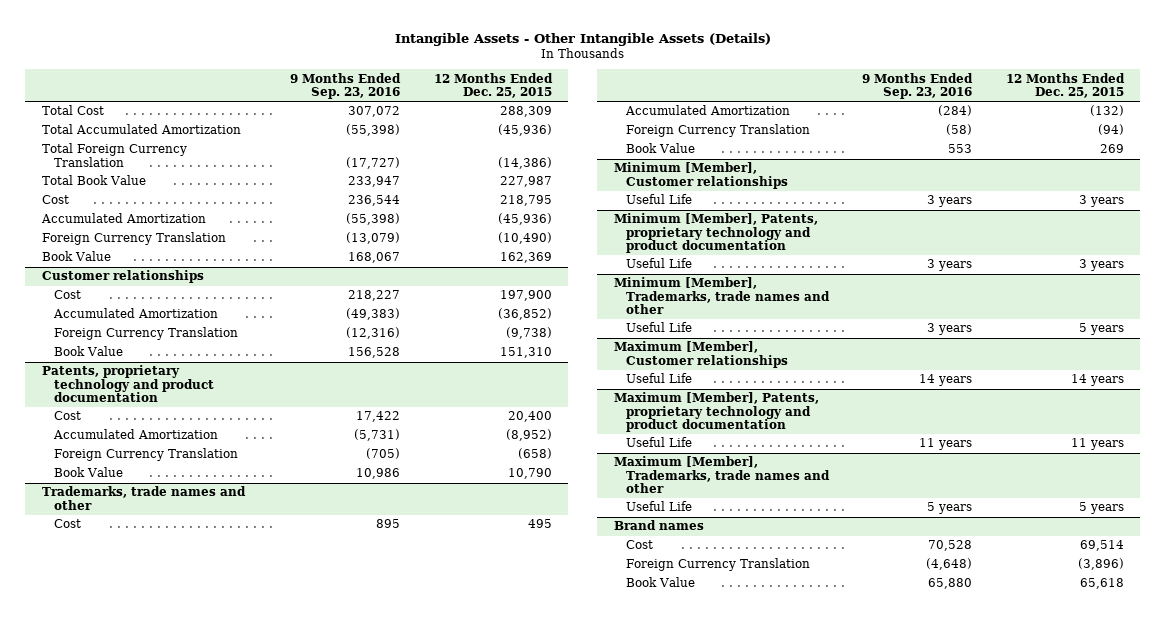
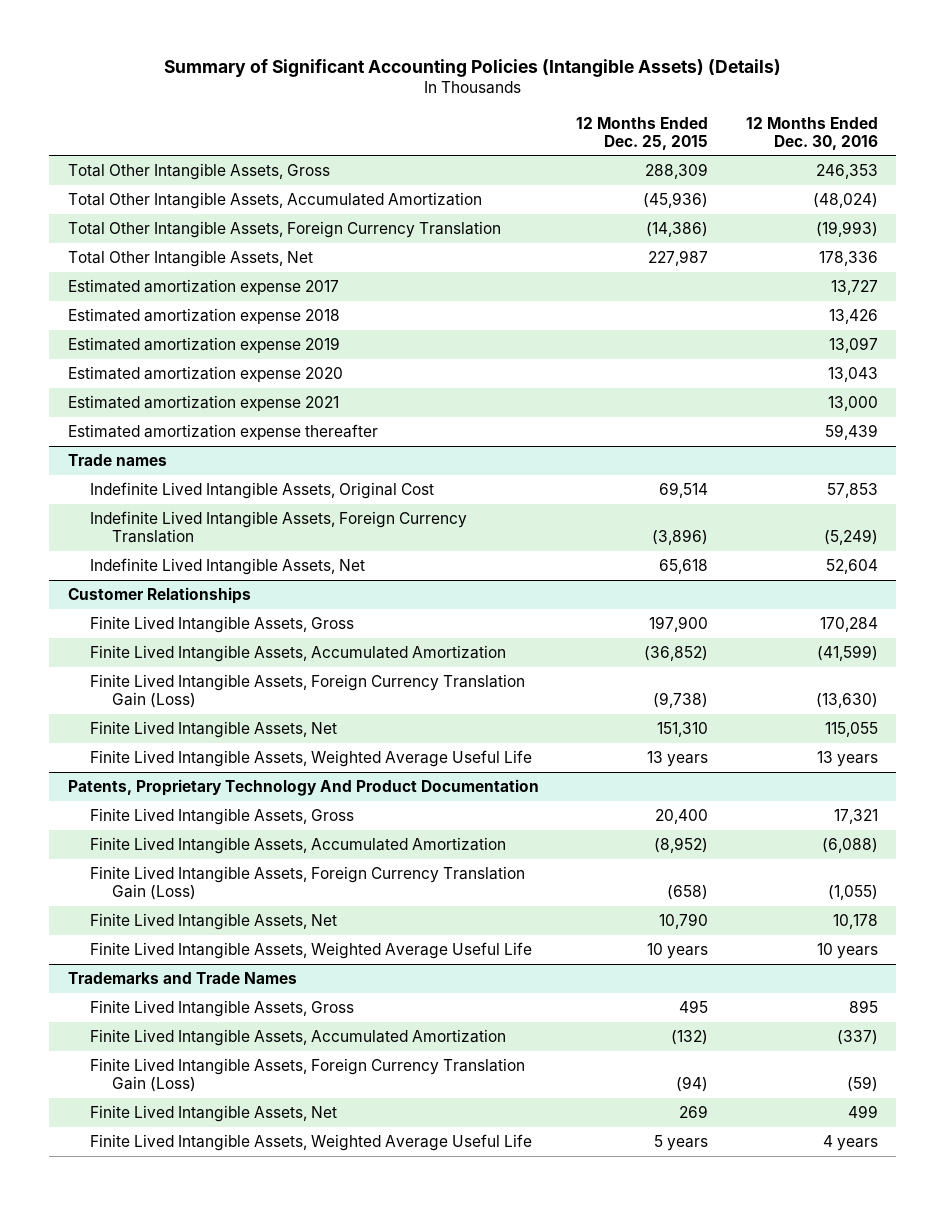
- Intangible Assets - Other Intangible Assets (Details)
+ Summary of Significant Accounting Policies (Intangible Assets) (Details)
- | 9 Months Ended Sep. 23, 2016 | 12 Months Ended Dec. 25, 2015
+ | 12 Months Ended Dec. 25, 2015 | 12 Months Ended Dec. 30, 2016
- Total Cost | 307,072 | 288,309
- Total Accumulated Amortization | (55,398) | (45,936)
- Total Foreign Currency Translation | (17,727) | (14,386)
- Total Book Value | 233,947 | 227,987
- Cost | 236,544 | 218,795
- Accumulated Amortization | (55,398) | (45,936)
- Foreign Currency Translation | (13,079) | (10,490)
- Book Value | 168,067 | 162,369
- Customer relationships
- Cost | 218,227 | 197,900
- Accumulated Amortization | (49,383) | (36,852)
- Foreign Currency Translation | (12,316) | (9,738)
- Book Value | 156,528 | 151,310
- Patents, proprietary technology and product documentation
- Cost | 17,422 | 20,400
- Accumulated Amortization | (5,731) | (8,952)
- Foreign Currency Translation | (705) | (658)
- Book Value | 10,986 | 10,790
- Trademarks, trade names and other
- Cost | 895 | 495
- Accumulated Amortization | (284) | (132)
- Foreign Currency Translation | (58) | (94)
- Book Value | 553 | 269
- Minimum [Member], Customer relationships
- Useful Life | 3 years | 3 years
- Minimum [Member], Patents, proprietary technology and product documentation
- Useful Life | 3 years | 3 years
- Minimum [Member], Trademarks, trade names and other
- Useful Life | 3 years | 5 years
- Maximum [Member], Customer relationships
- Useful Life | 14 years | 14 years
- Maximum [Member], Patents, proprietary technology and product documentation
- Useful Life | 11 years | 11 years
- Maximum [Member], Trademarks, trade names and other
- Useful Life | 5 years | 5 years
- Brand names
- Cost | 70,528 | 69,514
- Foreign Currency Translation | (4,648) | (3,896)
- Book Value | 65,880 | 65,618
+ Total Other Intangible Assets, Gross | 288,309 | 246,353
+ Total Other Intangible Assets, Accumulated Amortization | (45,936) | (48,024)
+ Total Other Intangible Assets, Foreign Currency Translation | (14,386) | (19,993)
+ Total Other Intangible Assets, Net | 227,987 | 178,336
+ Estimated amortization expense 2017 | | 13,727
+ Estimated amortization expense 2018 | | 13,426
+ Estimated amortization expense 2019 | | 13,097
+ Estimated amortization expense 2020 | | 13,043
+ Estimated amortization expense 2021 | | 13,000
+ Estimated amortization expense thereafter | | 59,439
+ Trade names
+ Indefinite Lived Intangible Assets, Original Cost | 69,514 | 57,853
+ Indefinite Lived Intangible Assets, Foreign Currency Translation | (3,896) | (5,249)
+ Indefinite Lived Intangible Assets, Net | 65,618 | 52,604
+ Customer Relationships
+ Finite Lived Intangible Assets, Gross | 197,900 | 170,284
+ Finite Lived Intangible Assets, Accumulated Amortization | (36,852) | (41,599)
+ Finite Lived Intangible Assets, Foreign Currency Translation Gain (Loss) | (9,738) | (13,630)
+ Finite Lived Intangible Assets, Net | 151,310 | 115,055
+ Finite Lived Intangible Assets, Weighted Average Useful Life | 13 years | 13 years
+ Patents, Proprietary Technology And Product Documentation
+ Finite Lived Intangible Assets, Gross | 20,400 | 17,321
+ Finite Lived Intangible Assets, Accumulated Amortization | (8,952) | (6,088)
+ Finite Lived Intangible Assets, Foreign Currency Translation Gain (Loss) | (658) | (1,055)
+ Finite Lived Intangible Assets, Net | 10,790 | 10,178
+ Finite Lived Intangible Assets, Weighted Average Useful Life | 10 years | 10 years
+ Trademarks and Trade Names
+ Finite Lived Intangible Assets, Gross | 495 | 895
+ Finite Lived Intangible Assets, Accumulated Amortization | (132) | (337)
+ Finite Lived Intangible Assets, Foreign Currency Translation Gain (Loss) | (94) | (59)
+ Finite Lived Intangible Assets, Net | 269 | 499
+ Finite Lived Intangible Assets, Weighted Average Useful Life | 5 years | 4 years

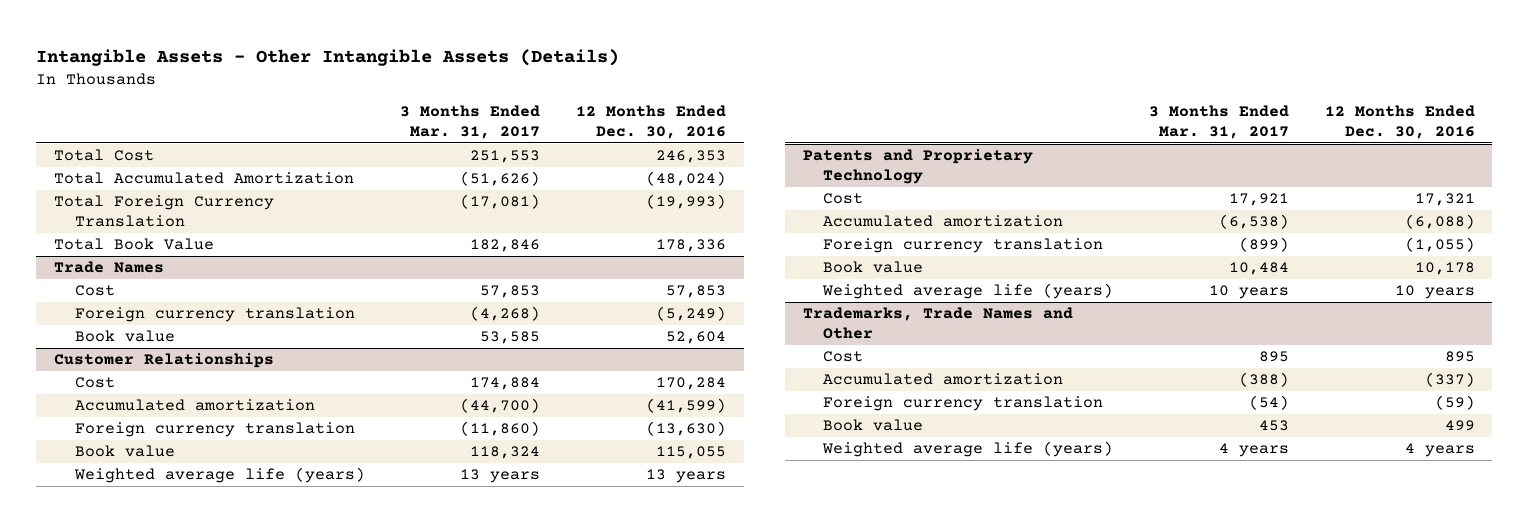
- Summary of Significant Accounting Policies (Intangible Assets) (Details)
+ Intangible Assets - Other Intangible Assets (Details)
- | 12 Months Ended Dec. 25, 2015 | 12 Months Ended Dec. 30, 2016
+ | 3 Months Ended Mar. 31, 2017 | 12 Months Ended Dec. 30, 2016
- Total Other Intangible Assets, Gross | 288,309 | 246,353
- Total Other Intangible Assets, Accumulated Amortization | (45,936) | (48,024)
- Total Other Intangible Assets, Foreign Currency Translation | (14,386) | (19,993)
- Total Other Intangible Assets, Net | 227,987 | 178,336
- Estimated amortization expense 2017 | | 13,727
- Estimated amortization expense 2018 | | 13,426
- Estimated amortization expense 2019 | | 13,097
- Estimated amortization expense 2020 | | 13,043
- Estimated amortization expense 2021 | | 13,000
- Estimated amortization expense thereafter | | 59,439
- Trade names
- Indefinite Lived Intangible Assets, Original Cost | 69,514 | 57,853
- Indefinite Lived Intangible Assets, Foreign Currency Translation | (3,896) | (5,249)
- Indefinite Lived Intangible Assets, Net | 65,618 | 52,604
+ Total Cost | 251,553 | 246,353
+ Total Accumulated Amortization | (51,626) | (48,024)
+ Total Foreign Currency Translation | (17,081) | (19,993)
+ Total Book Value | 182,846 | 178,336
+ Trade Names
+ Cost | 57,853 | 57,853
+ Foreign currency translation | (4,268) | (5,249)
+ Book value | 53,585 | 52,604
@ Customer Relationships
- Finite Lived Intangible Assets, Gross | 197,900 | 170,284
- Finite Lived Intangible Assets, Accumulated Amortization | (36,852) | (41,599)
- Finite Lived Intangible Assets, Foreign Currency Translation Gain (Loss) | (9,738) | (13,630)
- Finite Lived Intangible Assets, Net | 151,310 | 115,055
- Finite Lived Intangible Assets, Weighted Average Useful Life | 13 years | 13 years
- Patents, Proprietary Technology And Product Documentation
- Finite Lived Intangible Assets, Gross | 20,400 | 17,321
- Finite Lived Intangible Assets, Accumulated Amortization | (8,952) | (6,088)
- Finite Lived Intangible Assets, Foreign Currency Translation Gain (Loss) | (658) | (1,055)
- Finite Lived Intangible Assets, Net | 10,790 | 10,178
- Finite Lived Intangible Assets, Weighted Average Useful Life | 10 years | 10 years
- Trademarks and Trade Names
- Finite Lived Intangible Assets, Gross | 495 | 895
- Finite Lived Intangible Assets, Accumulated Amortization | (132) | (337)
- Finite Lived Intangible Assets, Foreign Currency Translation Gain (Loss) | (94) | (59)
- Finite Lived Intangible Assets, Net | 269 | 499
- Finite Lived Intangible Assets, Weighted Average Useful Life | 5 years | 4 years
@ Customer Relationships
+ Cost | 174,884 | 170,284
+ Accumulated amortization | (44,700) | (41,599)
+ Foreign currency translation | (11,860) | (13,630)
+ Book value | 118,324 | 115,055
+ Weighted average life (years) | 13 years | 13 years
+ Patents and Proprietary Technology
+ Cost | 17,921 | 17,321
+ Accumulated amortization | (6,538) | (6,088)
+ Foreign currency translation | (899) | (1,055)
+ Book value | 10,484 | 10,178
+ Weighted average life (years) | 10 years | 10 years
+ Trademarks, Trade Names and Other
+ Cost | 895 | 895
+ Accumulated amortization | (388) | (337)
+ Foreign currency translation | (54) | (59)
+ Book value | 453 | 499
+ Weighted average life (years) | 4 years | 4 years

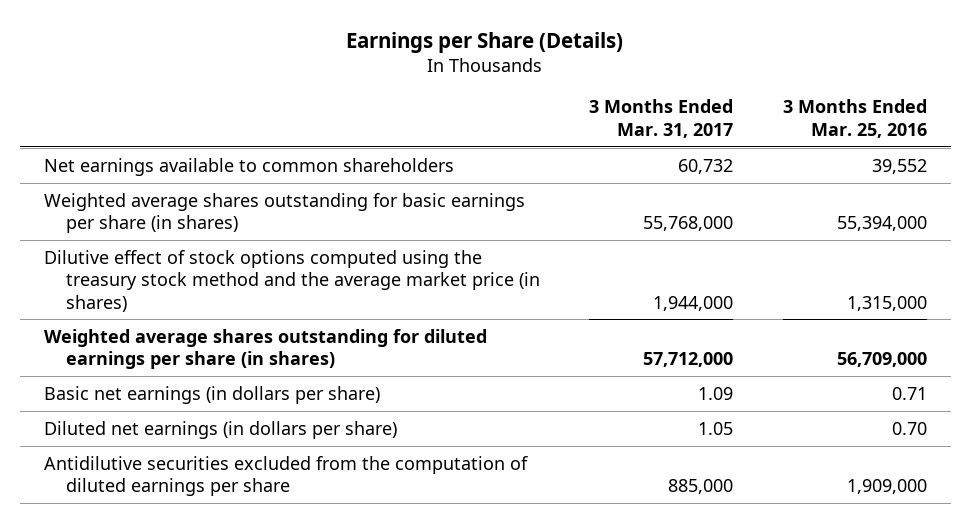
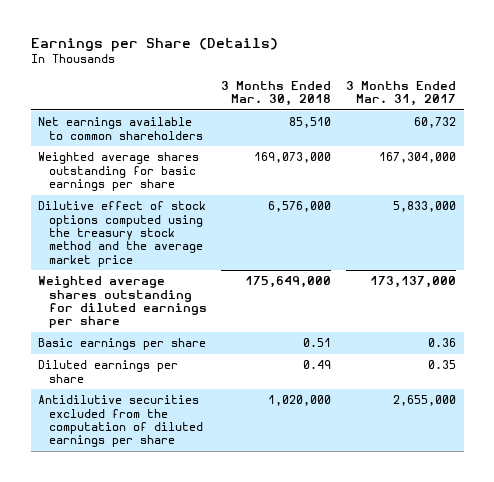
- | 3 Months Ended Mar. 31, 2017 | 3 Months Ended Mar. 25, 2016
+ | 3 Months Ended Mar. 30, 2018 | 3 Months Ended Mar. 31, 2017
- Weighted average shares outstanding for basic earnings per share (in shares) | 55,768,000 | 55,394,000
- Dilutive effect of stock options computed using the treasury stock method and the average market price (in shares) | 1,944,000 | 1,315,000
- Weighted average shares outstanding for diluted earnings per share (in shares) | 57,712,000 | 56,709,000
- Basic net earnings (in dollars per share) | 1.09 | 0.71
- Diluted net earnings (in dollars per share) | 1.05 | 0.70
- Antidilutive securities excluded from the computation of diluted earnings per share | 885,000 | 1,909,000
+ Weighted average shares outstanding for basic earnings per share | 169,073,000 | 167,304,000
+ Dilutive effect of stock options computed using the treasury stock method and the average market price | 6,576,000 | 5,833,000
+ Weighted average shares outstanding for diluted earnings per share | 175,649,000 | 173,137,000
+ Basic earnings per share | 0.51 | 0.36
+ Diluted earnings per share | 0.49 | 0.35
+ Antidilutive securities excluded from the computation of diluted earnings per share | 1,020,000 | 2,655,000

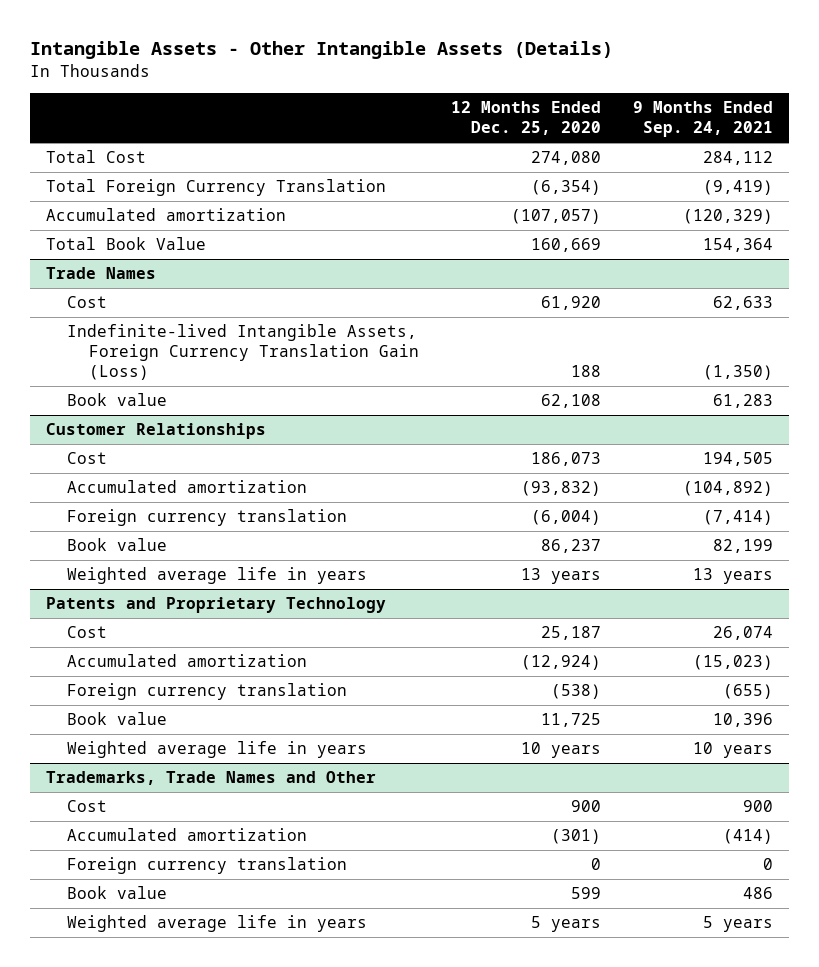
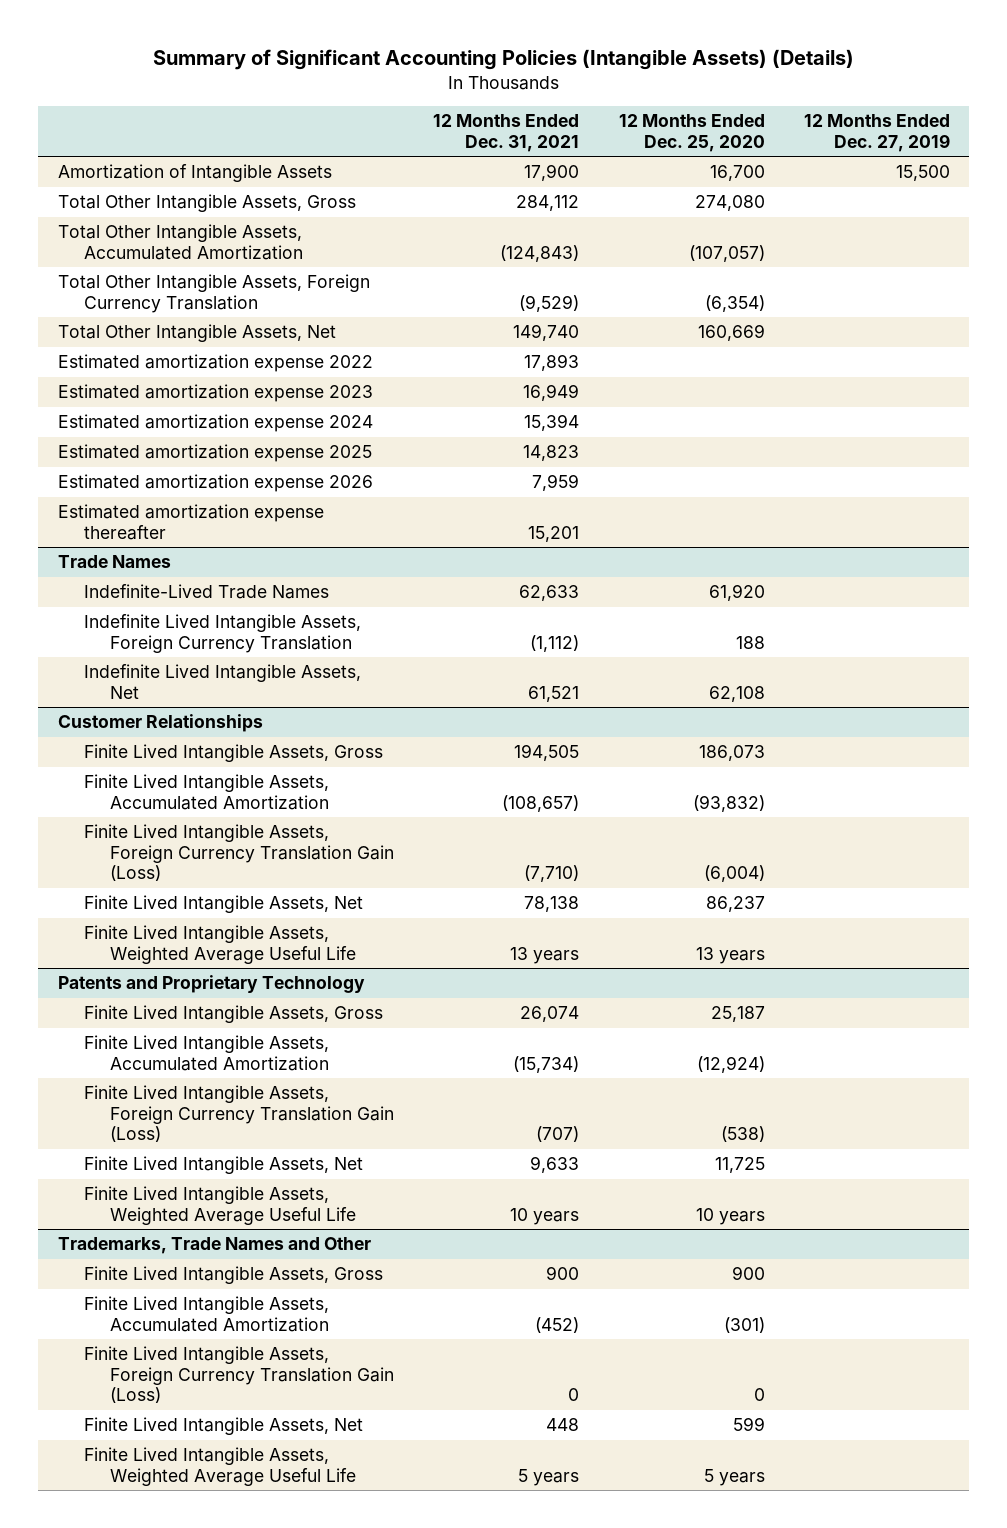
- Intangible Assets - Other Intangible Assets (Details)
+ Summary of Significant Accounting Policies (Intangible Assets) (Details)
- | 12 Months Ended Dec. 25, 2020 | 9 Months Ended Sep. 24, 2021
+ | 12 Months Ended Dec. 31, 2021 | 12 Months Ended Dec. 25, 2020 | 12 Months Ended Dec. 27, 2019
- Total Cost | 274,080 | 284,112
- Total Foreign Currency Translation | (6,354) | (9,419)
- Accumulated amortization | (107,057) | (120,329)
- Total Book Value | 160,669 | 154,364
+ Amortization of Intangible Assets | 17,900 | 16,700 | 15,500
+ Total Other Intangible Assets, Gross | 284,112 | 274,080 |
+ Total Other Intangible Assets, Accumulated Amortization | (124,843) | (107,057) |
+ Total Other Intangible Assets, Foreign Currency Translation | (9,529) | (6,354) |
+ Total Other Intangible Assets, Net | 149,740 | 160,669 |
+ Estimated amortization expense 2022 | 17,893 | |
+ Estimated amortization expense 2023 | 16,949 | |
+ Estimated amortization expense 2024 | 15,394 | |
+ Estimated amortization expense 2025 | 14,823 | |
+ Estimated amortization expense 2026 | 7,959 | |
+ Estimated amortization expense thereafter | 15,201 | |
@ Trade Names
- Cost | 61,920 | 62,633
- Indefinite-lived Intangible Assets, Foreign Currency Translation Gain (Loss) | 188 | (1,350)
- Book value | 62,108 | 61,283
+ Indefinite-Lived Trade Names | 62,633 | 61,920 |
+ Indefinite Lived Intangible Assets, Foreign Currency Translation | (1,112) | 188 |
+ Indefinite Lived Intangible Assets, Net | 61,521 | 62,108 |
@ Customer Relationships
- Cost | 186,073 | 194,505
- Accumulated amortization | (93,832) | (104,892)
- Foreign currency translation | (6,004) | (7,414)
- Book value | 86,237 | 82,199
- Weighted average life in years | 13 years | 13 years
+ Finite Lived Intangible Assets, Gross | 194,505 | 186,073 |
+ Finite Lived Intangible Assets, Accumulated Amortization | (108,657) | (93,832) |
+ Finite Lived Intangible Assets, Foreign Currency Translation Gain (Loss) | (7,710) | (6,004) |
+ Finite Lived Intangible Assets, Net | 78,138 | 86,237 |
+ Finite Lived Intangible Assets, Weighted Average Useful Life | 13 years | 13 years |
@ Patents and Proprietary Technology
- Cost | 25,187 | 26,074
- Accumulated amortization | (12,924) | (15,023)
- Foreign currency translation | (538) | (655)
- Book value | 11,725 | 10,396
- Weighted average life in years | 10 years | 10 years
+ Finite Lived Intangible Assets, Gross | 26,074 | 25,187 |
+ Finite Lived Intangible Assets, Accumulated Amortization | (15,734) | (12,924) |
+ Finite Lived Intangible Assets, Foreign Currency Translation Gain (Loss) | (707) | (538) |
+ Finite Lived Intangible Assets, Net | 9,633 | 11,725 |
+ Finite Lived Intangible Assets, Weighted Average Useful Life | 10 years | 10 years |
@ Trademarks, Trade Names and Other
- Cost | 900 | 900
- Accumulated amortization | (301) | (414)
- Foreign currency translation | 0 | 0
- Book value | 599 | 486
- Weighted average life in years | 5 years | 5 years
+ Finite Lived Intangible Assets, Gross | 900 | 900 |
+ Finite Lived Intangible Assets, Accumulated Amortization | (452) | (301) |
+ Finite Lived Intangible Assets, Foreign Currency Translation Gain (Loss) | 0 | 0 |
+ Finite Lived Intangible Assets, Net | 448 | 599 |
+ Finite Lived Intangible Assets, Weighted Average Useful Life | 5 years | 5 years |

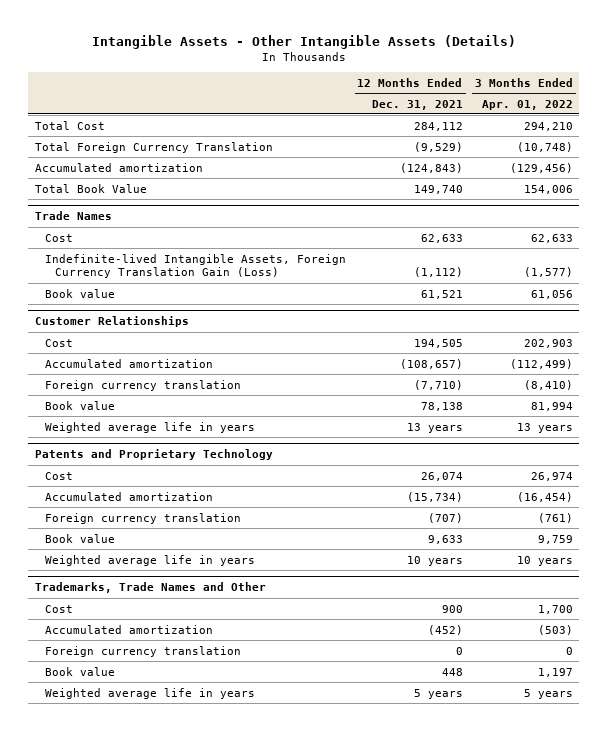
- Summary of Significant Accounting Policies (Intangible Assets) (Details)
+ Intangible Assets - Other Intangible Assets (Details)
- | 12 Months Ended Dec. 31, 2021 | 12 Months Ended Dec. 25, 2020 | 12 Months Ended Dec. 27, 2019
+ | 12 Months Ended Dec. 31, 2021 | 3 Months Ended Apr. 01, 2022
- Amortization of Intangible Assets | 17,900 | 16,700 | 15,500
- Total Other Intangible Assets, Gross | 284,112 | 274,080 |
- Total Other Intangible Assets, Accumulated Amortization | (124,843) | (107,057) |
- Total Other Intangible Assets, Foreign Currency Translation | (9,529) | (6,354) |
- Total Other Intangible Assets, Net | 149,740 | 160,669 |
- Estimated amortization expense 2022 | 17,893 | |
- Estimated amortization expense 2023 | 16,949 | |
- Estimated amortization expense 2024 | 15,394 | |
- Estimated amortization expense 2025 | 14,823 | |
- Estimated amortization expense 2026 | 7,959 | |
- Estimated amortization expense thereafter | 15,201 | |
+ Total Cost | 284,112 | 294,210
+ Total Foreign Currency Translation | (9,529) | (10,748)
+ Accumulated amortization | (124,843) | (129,456)
+ Total Book Value | 149,740 | 154,006
@ Trade Names
- Indefinite-Lived Trade Names | 62,633 | 61,920 |
- Indefinite Lived Intangible Assets, Foreign Currency Translation | (1,112) | 188 |
- Indefinite Lived Intangible Assets, Net | 61,521 | 62,108 |
+ Cost | 62,633 | 62,633
+ Indefinite-lived Intangible Assets, Foreign Currency Translation Gain (Loss) | (1,112) | (1,577)
+ Book value | 61,521 | 61,056
@ Customer Relationships
- Finite Lived Intangible Assets, Gross | 194,505 | 186,073 |
- Finite Lived Intangible Assets, Accumulated Amortization | (108,657) | (93,832) |
- Finite Lived Intangible Assets, Foreign Currency Translation Gain (Loss) | (7,710) | (6,004) |
- Finite Lived Intangible Assets, Net | 78,138 | 86,237 |
- Finite Lived Intangible Assets, Weighted Average Useful Life | 13 years | 13 years |
+ Cost | 194,505 | 202,903
+ Accumulated amortization | (108,657) | (112,499)
+ Foreign currency translation | (7,710) | (8,410)
+ Book value | 78,138 | 81,994
+ Weighted average life in years | 13 years | 13 years
@ Patents and Proprietary Technology
- Finite Lived Intangible Assets, Gross | 26,074 | 25,187 |
- Finite Lived Intangible Assets, Accumulated Amortization | (15,734) | (12,924) |
- Finite Lived Intangible Assets, Foreign Currency Translation Gain (Loss) | (707) | (538) |
- Finite Lived Intangible Assets, Net | 9,633 | 11,725 |
- Finite Lived Intangible Assets, Weighted Average Useful Life | 10 years | 10 years |
+ Cost | 26,074 | 26,974
+ Accumulated amortization | (15,734) | (16,454)
+ Foreign currency translation | (707) | (761)
+ Book value | 9,633 | 9,759
+ Weighted average life in years | 10 years | 10 years
@ Trademarks, Trade Names and Other
- Finite Lived Intangible Assets, Gross | 900 | 900 |
- Finite Lived Intangible Assets, Accumulated Amortization | (452) | (301) |
- Finite Lived Intangible Assets, Foreign Currency Translation Gain (Loss) | 0 | 0 |
- Finite Lived Intangible Assets, Net | 448 | 599 |
- Finite Lived Intangible Assets, Weighted Average Useful Life | 5 years | 5 years |
+ Cost | 900 | 1,700
+ Accumulated amortization | (452) | (503)
+ Foreign currency translation | 0 | 0
+ Book value | 448 | 1,197
+ Weighted average life in years | 5 years | 5 years

